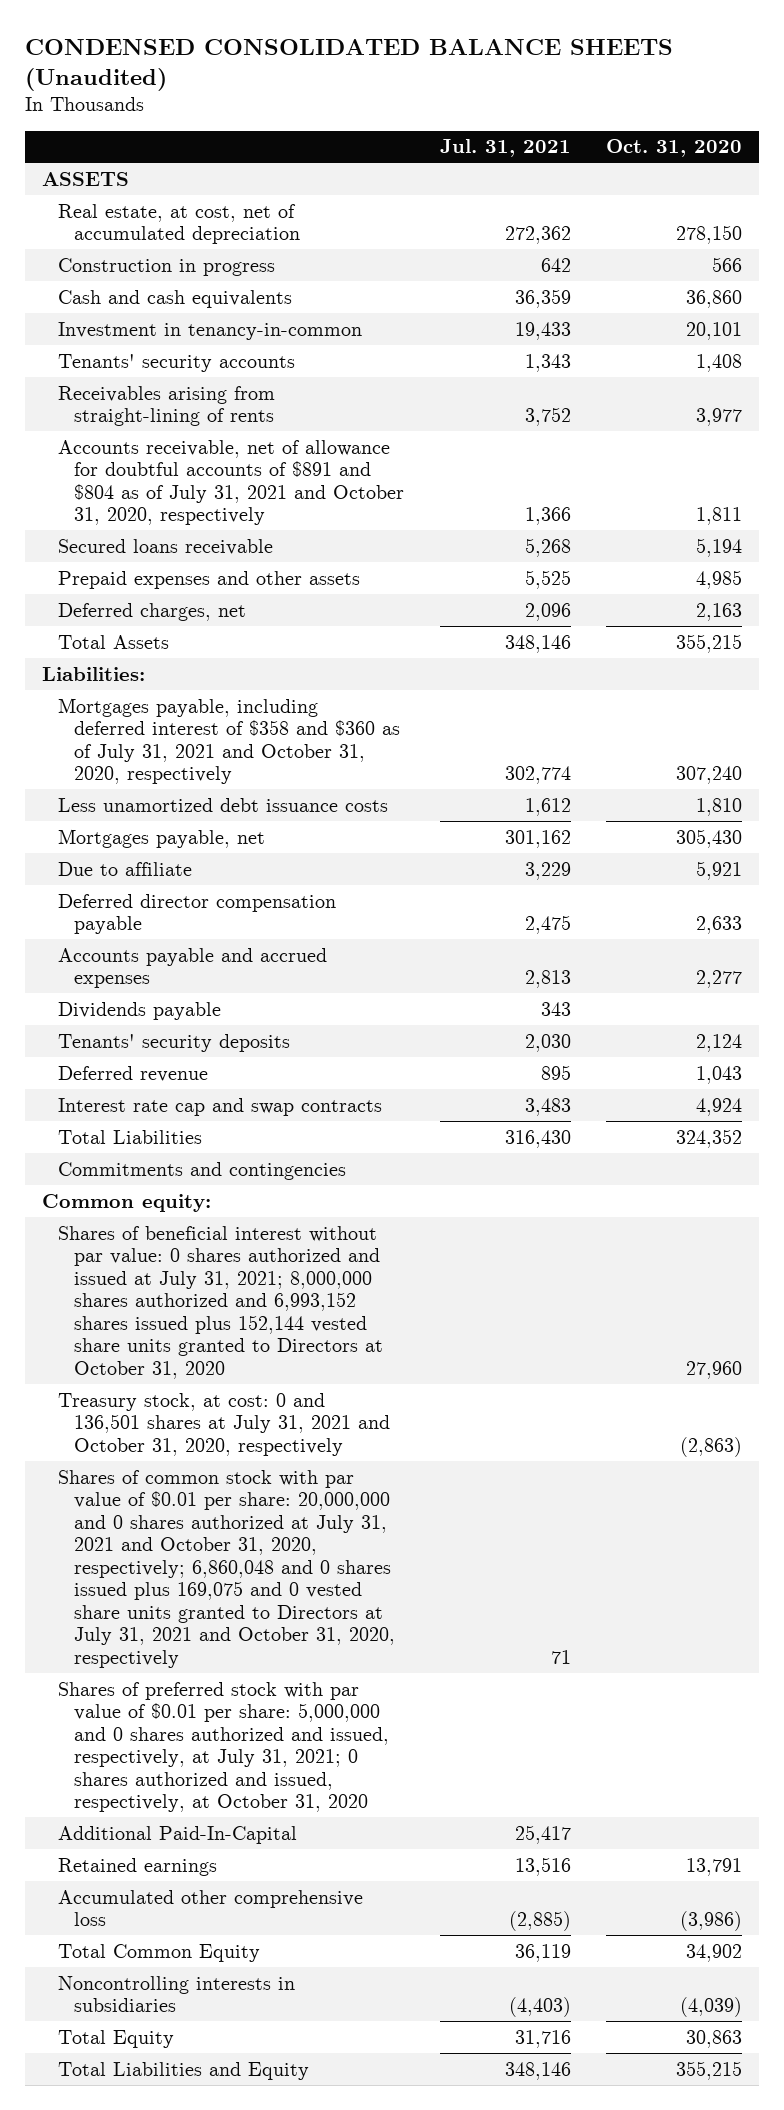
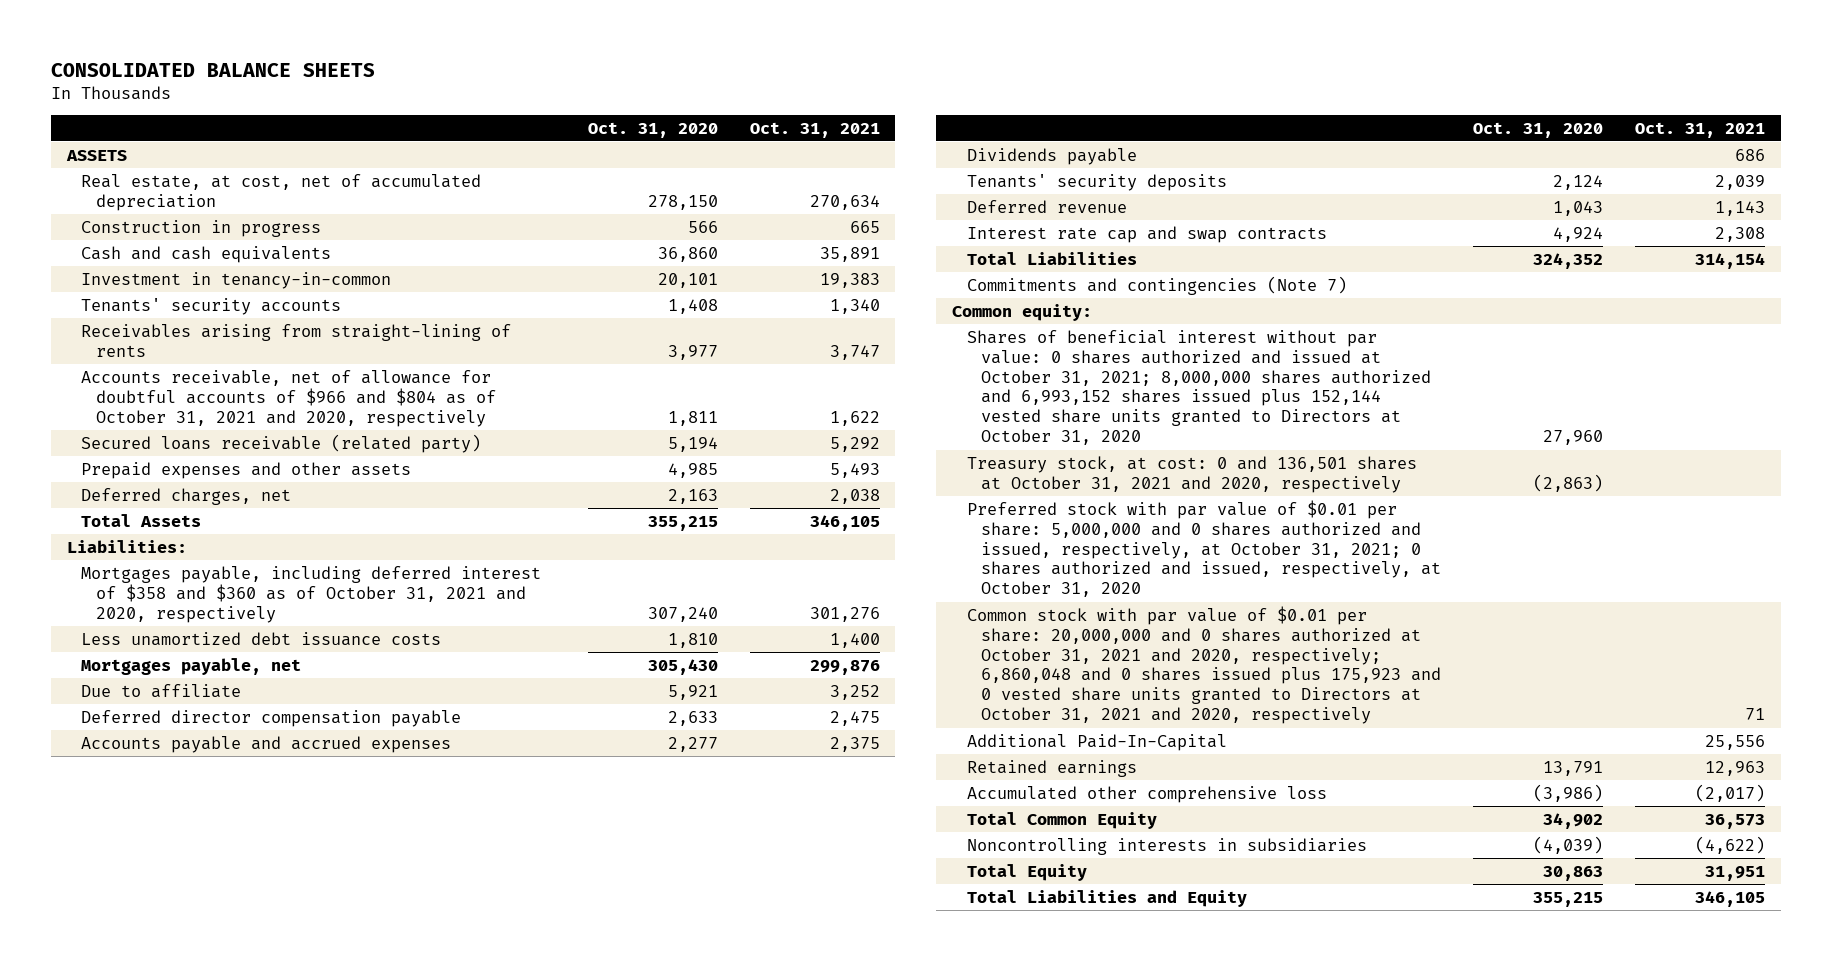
- CONDENSED CONSOLIDATED BALANCE SHEETS (Unaudited)
+ CONSOLIDATED BALANCE SHEETS
- | Jul. 31, 2021 | Oct. 31, 2020
+ | Oct. 31, 2020 | Oct. 31, 2021
- Accounts receivable, net of allowance for doubtful accounts of $891 and $804 as of July 31, 2021 and October 31, 2020, respectively | 1,366 | 1,811
- Secured loans receivable | 5,268 | 5,194
+ Accounts receivable, net of allowance for doubtful accounts of $966 and $804 as of October 31, 2021 and 2020, respectively | 1,811 | 1,622
+ Secured loans receivable (related party) | 5,194 | 5,292
- Mortgages payable, including deferred interest of $358 and $360 as of July 31, 2021 and October 31, 2020, respectively | 302,774 | 307,240
+ Mortgages payable, including deferred interest of $358 and $360 as of October 31, 2021 and 2020, respectively | 307,240 | 301,276
- Commitments and contingencies
+ Commitments and contingencies (Note 7)
- Shares of beneficial interest without par value: 0 shares authorized and issued at July 31, 2021; 8,000,000 shares authorized and 6,993,152 shares issued plus 152,144 vested share units granted to Directors at October 31, 2020 | | 27,960
- Treasury stock, at cost: 0 and 136,501 shares at July 31, 2021 and October 31, 2020, respectively | | (2,863)
- Shares of common stock with par value of $0.01 per share: 20,000,000 and 0 shares authorized at July 31, 2021 and October 31, 2020, respectively; 6,860,048 and 0 shares issued plus 169,075 and 0 vested share units granted to Directors at July 31, 2021 and October 31, 2020, respectively | 71 |
- Shares of preferred stock with par value of $0.01 per share: 5,000,000 and 0 shares authorized and issued, respectively, at July 31, 2021; 0 shares authorized and issued, respectively, at October 31, 2020
+ Shares of beneficial interest without par value: 0 shares authorized and issued at October 31, 2021; 8,000,000 shares authorized and 6,993,152 shares issued plus 152,144 vested share units granted to Directors at October 31, 2020 | 27,960 |
+ Treasury stock, at cost: 0 and 136,501 shares at October 31, 2021 and 2020, respectively | (2,863) |
+ Preferred stock with par value of $0.01 per share: 5,000,000 and 0 shares authorized and issued, respectively, at October 31, 2021; 0 shares authorized and issued, respectively, at October 31, 2020
+ Common stock with par value of $0.01 per share: 20,000,000 and 0 shares authorized at October 31, 2021 and 2020, respectively; 6,860,048 and 0 shares issued plus 175,923 and 0 vested share units granted to Directors at October 31, 2021 and 2020, respectively | | 71

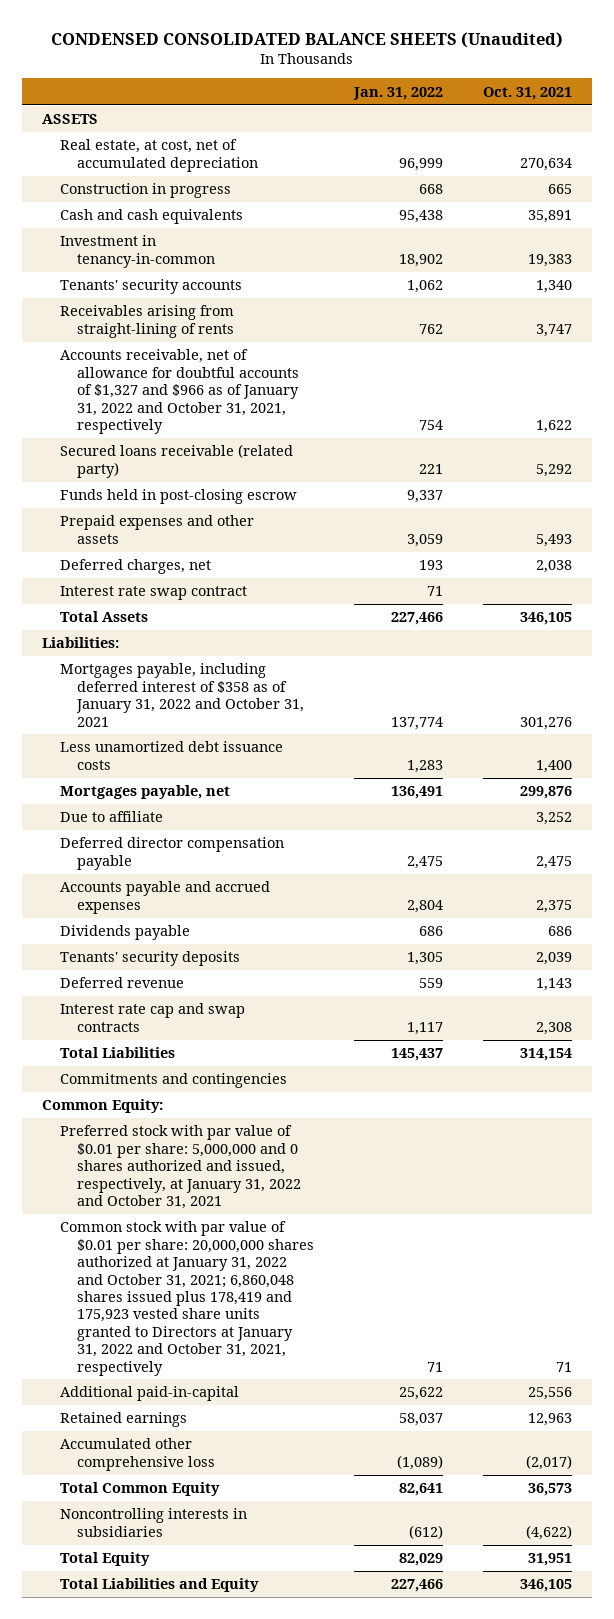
- CONSOLIDATED BALANCE SHEETS
+ CONDENSED CONSOLIDATED BALANCE SHEETS (Unaudited)
- | Oct. 31, 2020 | Oct. 31, 2021
+ | Jan. 31, 2022 | Oct. 31, 2021
- Accounts receivable, net of allowance for doubtful accounts of $966 and $804 as of October 31, 2021 and 2020, respectively | 1,811 | 1,622
+ Accounts receivable, net of allowance for doubtful accounts of $1,327 and $966 as of January 31, 2022 and October 31, 2021, respectively | 754 | 1,622
+ Funds held in post-closing escrow | 9,337 |
+ Interest rate swap contract | 71 |
- Mortgages payable, including deferred interest of $358 and $360 as of October 31, 2021 and 2020, respectively | 307,240 | 301,276
+ Mortgages payable, including deferred interest of $358 as of January 31, 2022 and October 31, 2021 | 137,774 | 301,276
- Commitments and contingencies (Note 7)
- Common equity:
- Shares of beneficial interest without par value: 0 shares authorized and issued at October 31, 2021; 8,000,000 shares authorized and 6,993,152 shares issued plus 152,144 vested share units granted to Directors at October 31, 2020 | 27,960 |
- Treasury stock, at cost: 0 and 136,501 shares at October 31, 2021 and 2020, respectively | (2,863) |
- Preferred stock with par value of $0.01 per share: 5,000,000 and 0 shares authorized and issued, respectively, at October 31, 2021; 0 shares authorized and issued, respectively, at October 31, 2020
- Common stock with par value of $0.01 per share: 20,000,000 and 0 shares authorized at October 31, 2021 and 2020, respectively; 6,860,048 and 0 shares issued plus 175,923 and 0 vested share units granted to Directors at October 31, 2021 and 2020, respectively | | 71
- Additional Paid-In-Capital | | 25,556
+ Commitments and contingencies
+ Common Equity:
+ Preferred stock with par value of $0.01 per share: 5,000,000 and 0 shares authorized and issued, respectively, at January 31, 2022 and October 31, 2021
+ Common stock with par value of $0.01 per share: 20,000,000 shares authorized at January 31, 2022 and October 31, 2021; 6,860,048 shares issued plus 178,419 and 175,923 vested share units granted to Directors at January 31, 2022 and October 31, 2021, respectively | 71 | 71
+ Additional paid-in-capital | 25,622 | 25,556

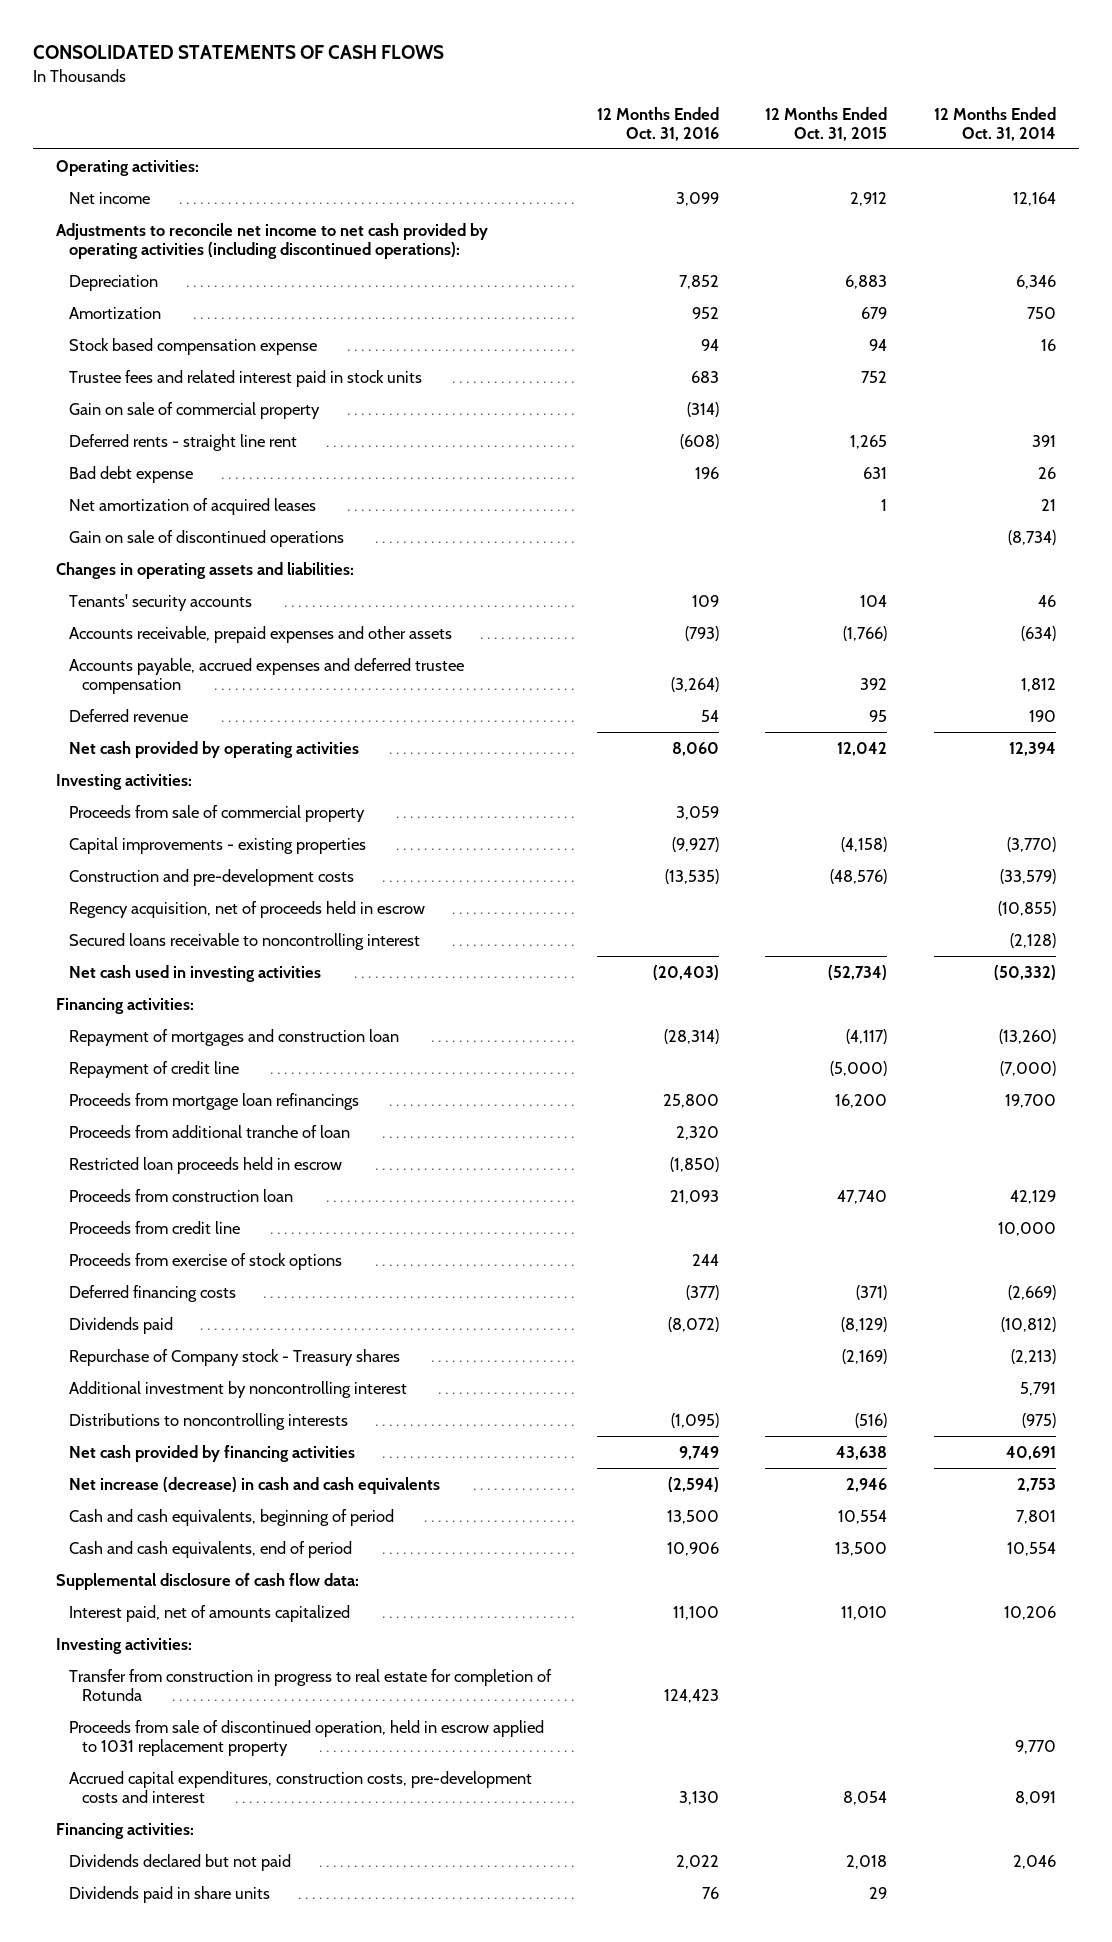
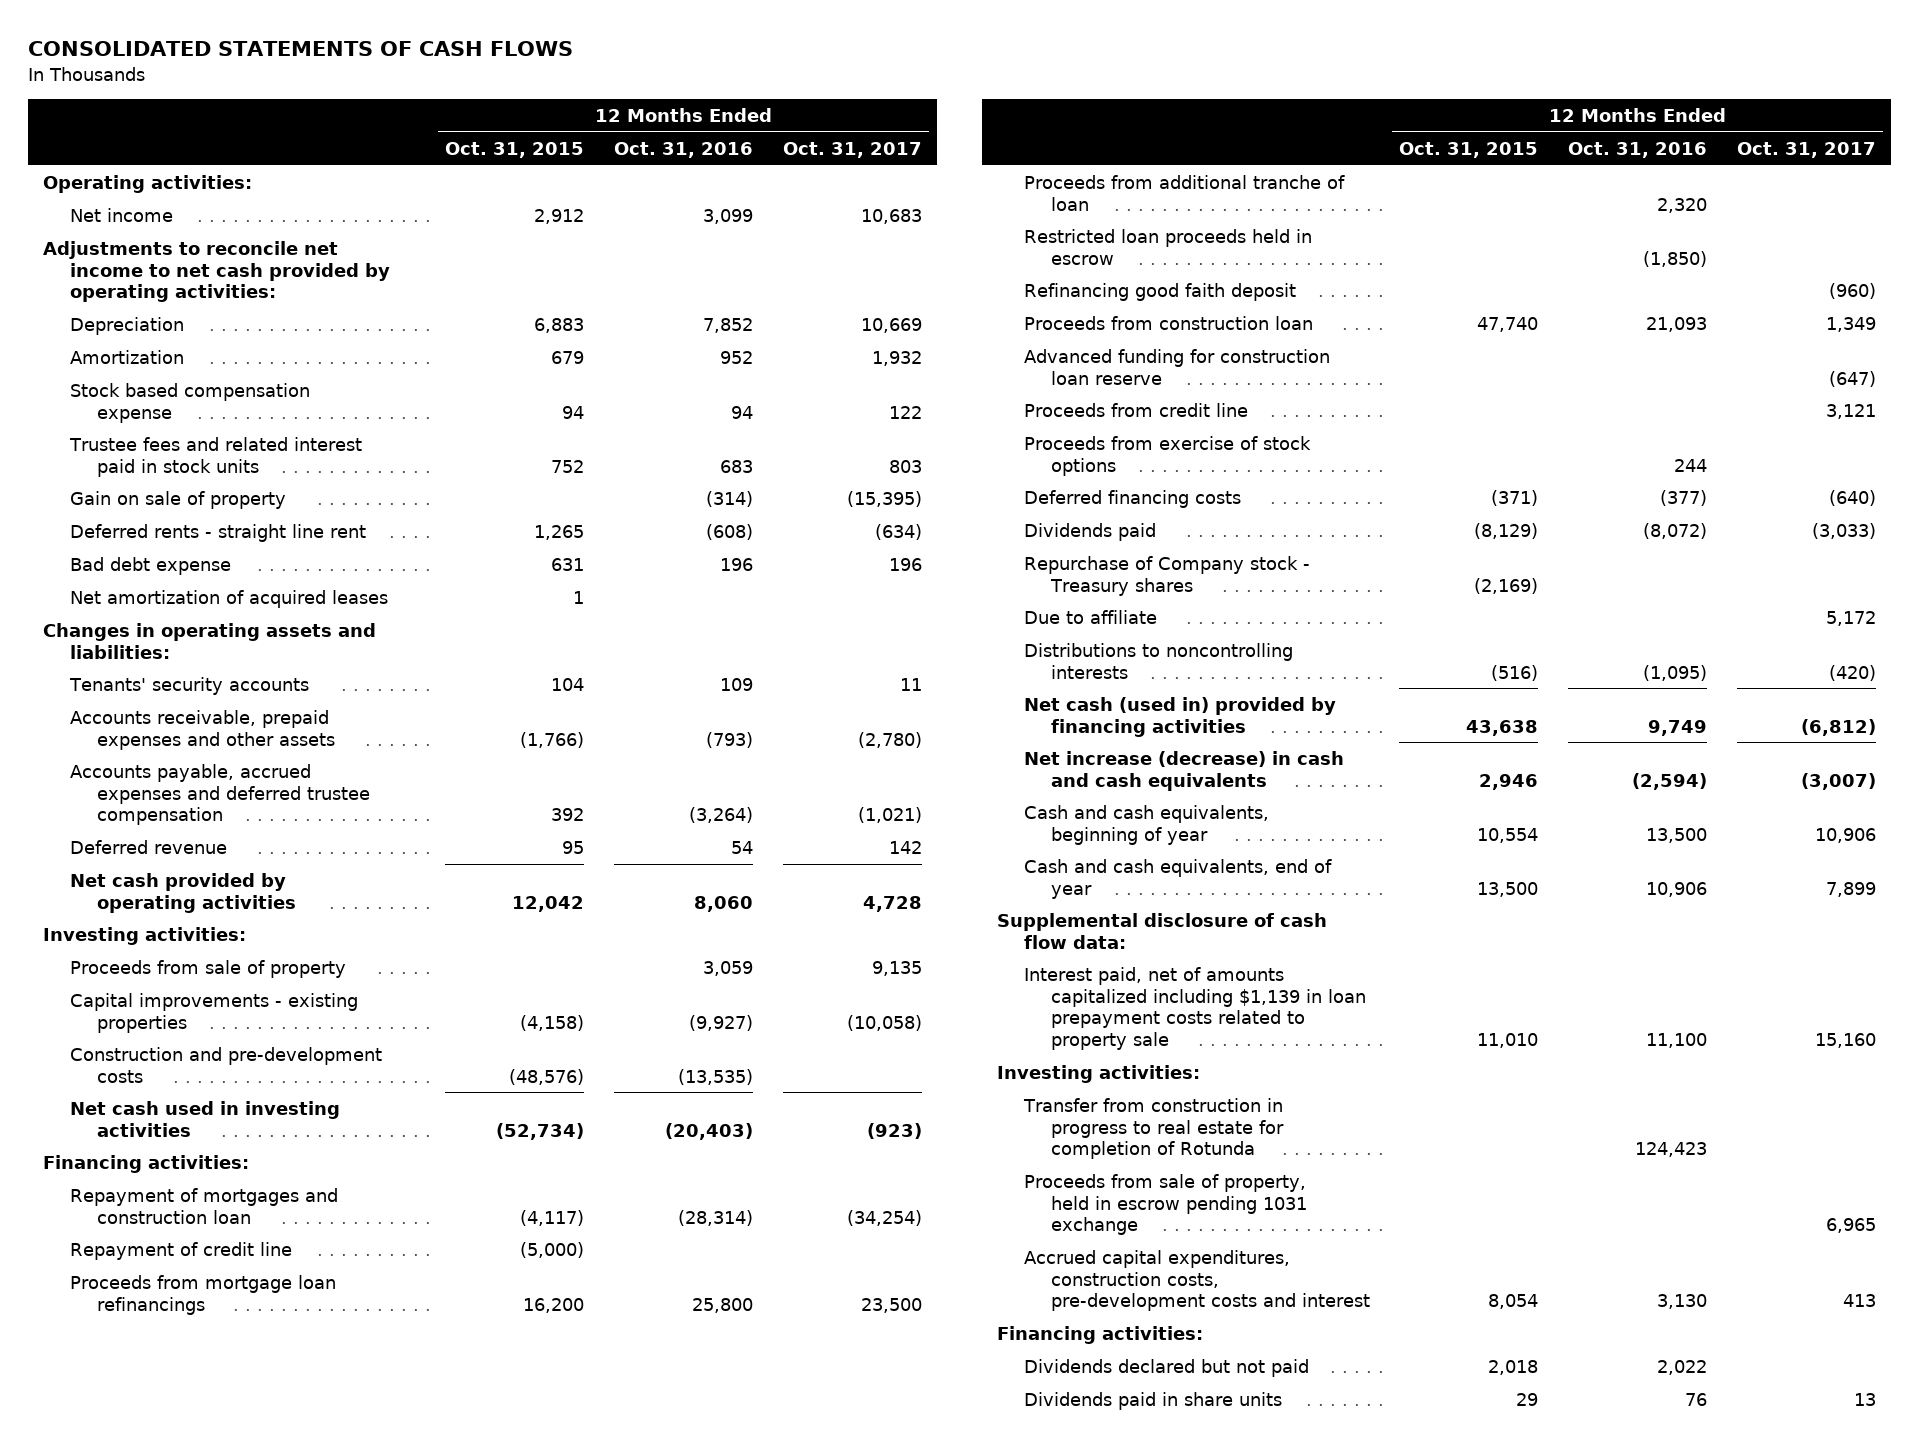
- | 12 Months Ended Oct. 31, 2016 | 12 Months Ended Oct. 31, 2015 | 12 Months Ended Oct. 31, 2014
+ | 12 Months Ended Oct. 31, 2015 | 12 Months Ended Oct. 31, 2016 | 12 Months Ended Oct. 31, 2017
- Adjustments to reconcile net income to net cash provided by operating activities (including discontinued operations):
+ Adjustments to reconcile net income to net cash provided by operating activities:
- Gain on sale of commercial property | (314) | |
+ Gain on sale of property | | (314) | (15,395)
- Gain on sale of discontinued operations | | | (8,734)
- Proceeds from sale of commercial property | 3,059 | |
+ Proceeds from sale of property | | 3,059 | 9,135
- Regency acquisition, net of proceeds held in escrow | | | (10,855)
- Secured loans receivable to noncontrolling interest | | | (2,128)
+ Refinancing good faith deposit | | | (960)
+ Advanced funding for construction loan reserve | | | (647)
- Additional investment by noncontrolling interest | | | 5,791
+ Due to affiliate | | | 5,172
- Net cash provided by financing activities | 9,749 | 43,638 | 40,691
+ Net cash (used in) provided by financing activities | 43,638 | 9,749 | (6,812)
- Cash and cash equivalents, beginning of period | 13,500 | 10,554 | 7,801
- Cash and cash equivalents, end of period | 10,906 | 13,500 | 10,554
+ Cash and cash equivalents, beginning of year | 10,554 | 13,500 | 10,906
+ Cash and cash equivalents, end of year | 13,500 | 10,906 | 7,899
- Interest paid, net of amounts capitalized | 11,100 | 11,010 | 10,206
+ Interest paid, net of amounts capitalized including $1,139 in loan prepayment costs related to property sale | 11,010 | 11,100 | 15,160
- Proceeds from sale of discontinued operation, held in escrow applied to 1031 replacement property | | | 9,770
+ Proceeds from sale of property, held in escrow pending 1031 exchange | | | 6,965

